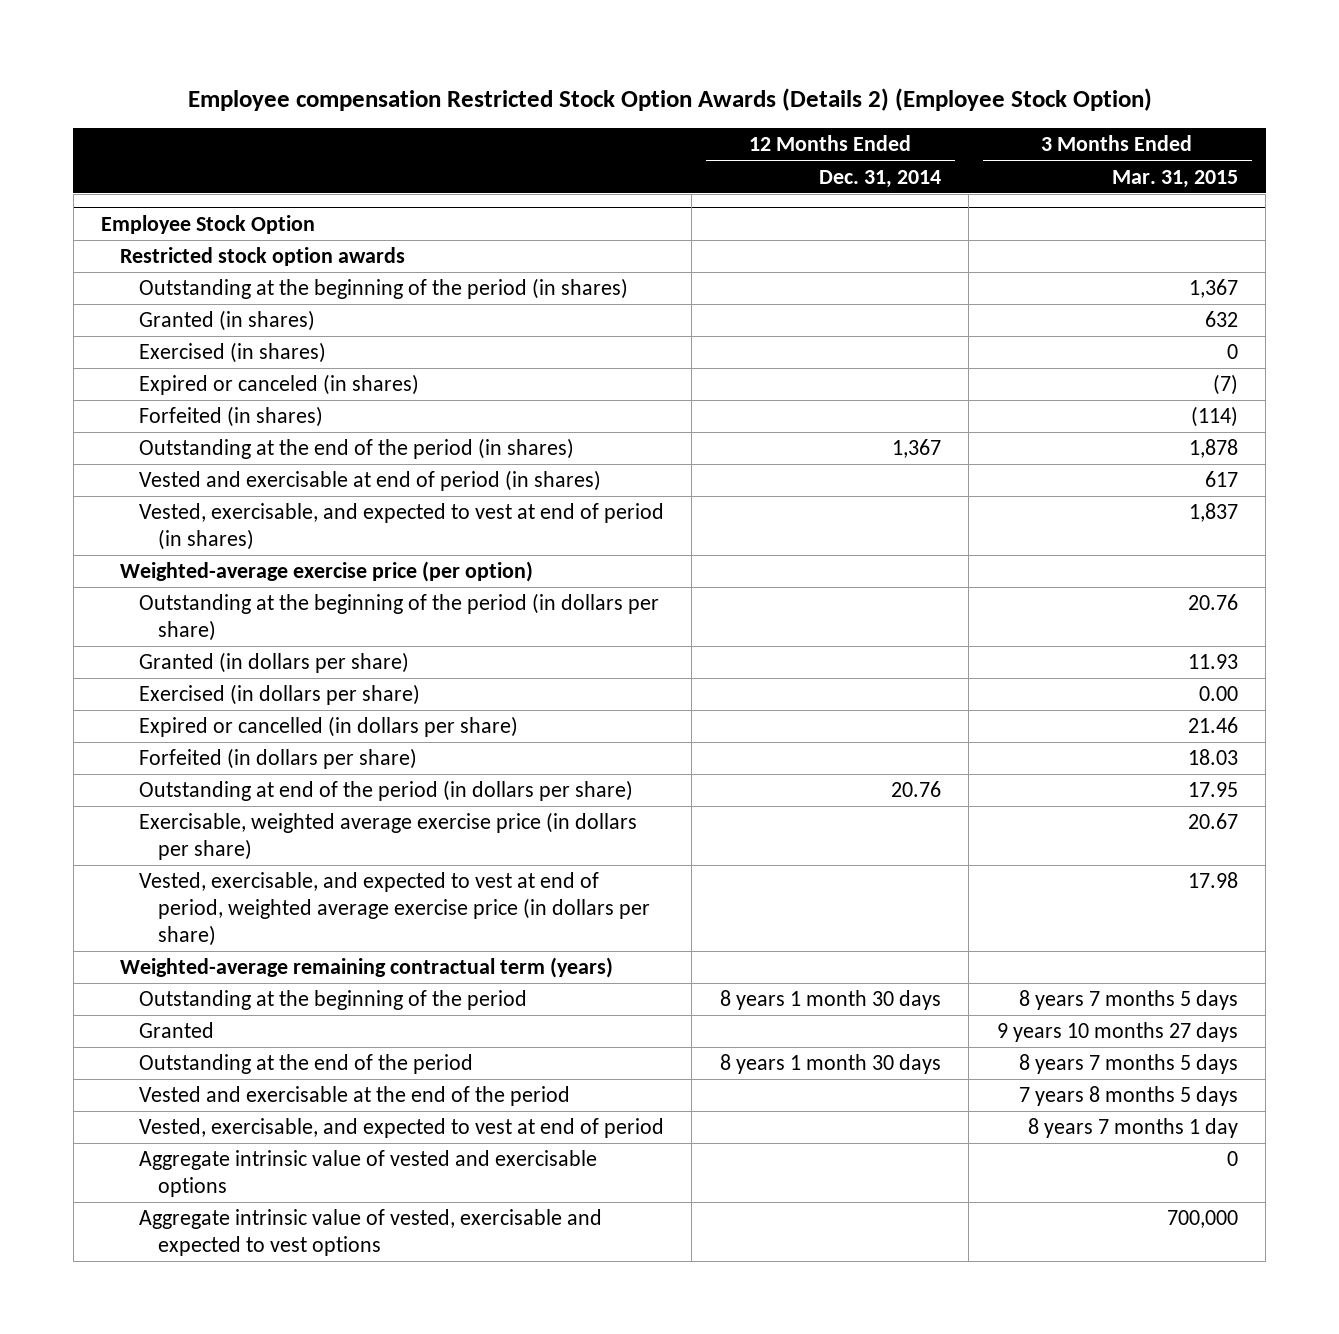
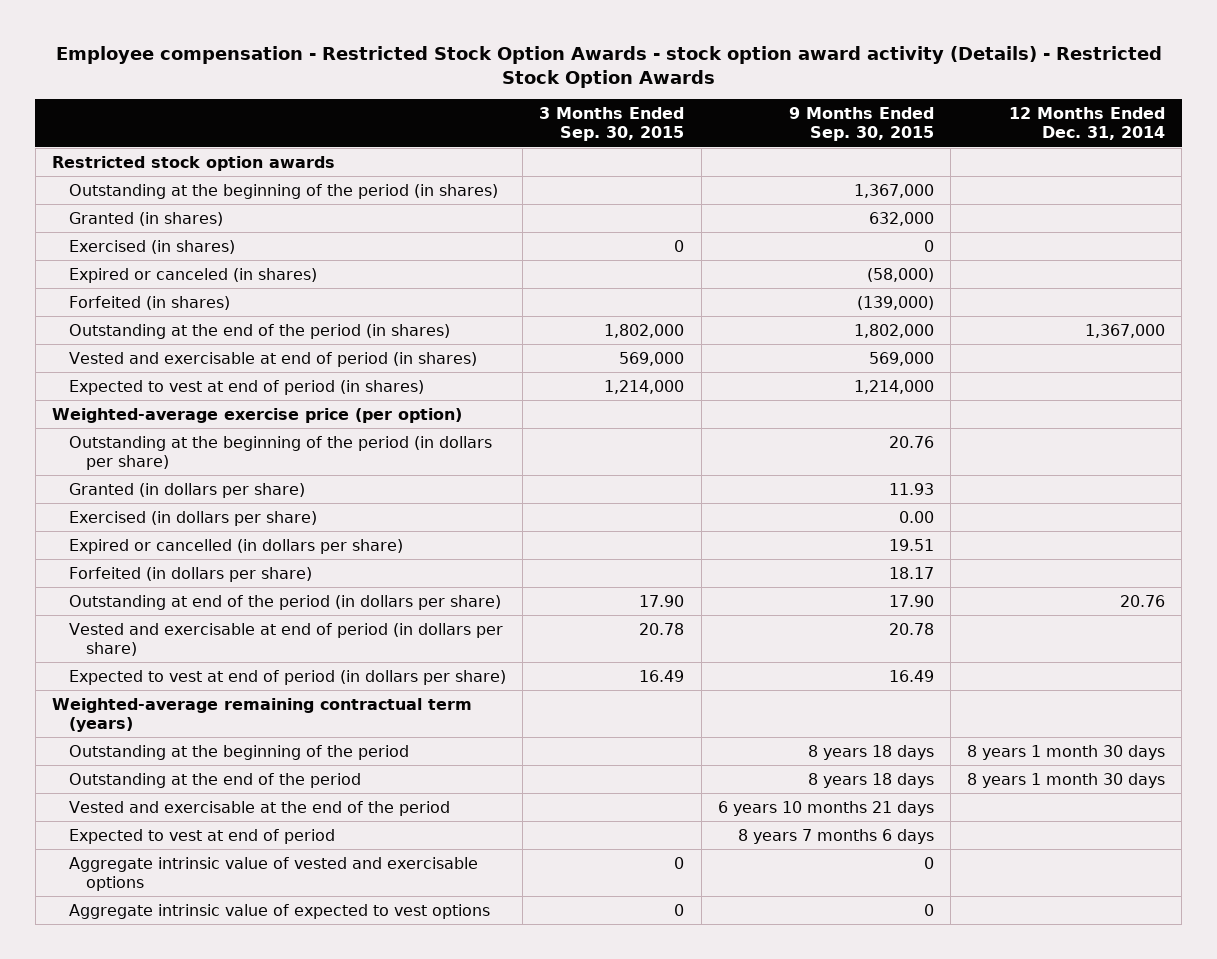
- Employee compensation Restricted Stock Option Awards (Details 2) (Employee Stock Option)
+ Employee compensation - Restricted Stock Option Awards - stock option award activity (Details) - Restricted Stock Option Awards
- | 12 Months Ended Dec. 31, 2014 | 3 Months Ended Mar. 31, 2015
+ | 3 Months Ended Sep. 30, 2015 | 9 Months Ended Sep. 30, 2015 | 12 Months Ended Dec. 31, 2014
- Employee Stock Option
- Outstanding at the end of the period (in shares) | 1,367 | 1,878
+ Outstanding at the end of the period (in shares) | 1,802,000 | 1,802,000 | 1,367,000
- Vested, exercisable, and expected to vest at end of period (in shares) | | 1,837
+ Expected to vest at end of period (in shares) | 1,214,000 | 1,214,000 |
- Exercisable, weighted average exercise price (in dollars per share) | | 20.67
- Vested, exercisable, and expected to vest at end of period, weighted average exercise price (in dollars per share) | | 17.98
+ Vested and exercisable at end of period (in dollars per share) | 20.78 | 20.78 |
+ Expected to vest at end of period (in dollars per share) | 16.49 | 16.49 |
- Granted | | 9 years 10 months 27 days
- Vested, exercisable, and expected to vest at end of period | | 8 years 7 months 1 day
+ Expected to vest at end of period | | 8 years 7 months 6 days |
- Aggregate intrinsic value of vested, exercisable and expected to vest options | | 700,000
+ Aggregate intrinsic value of expected to vest options | 0 | 0 |

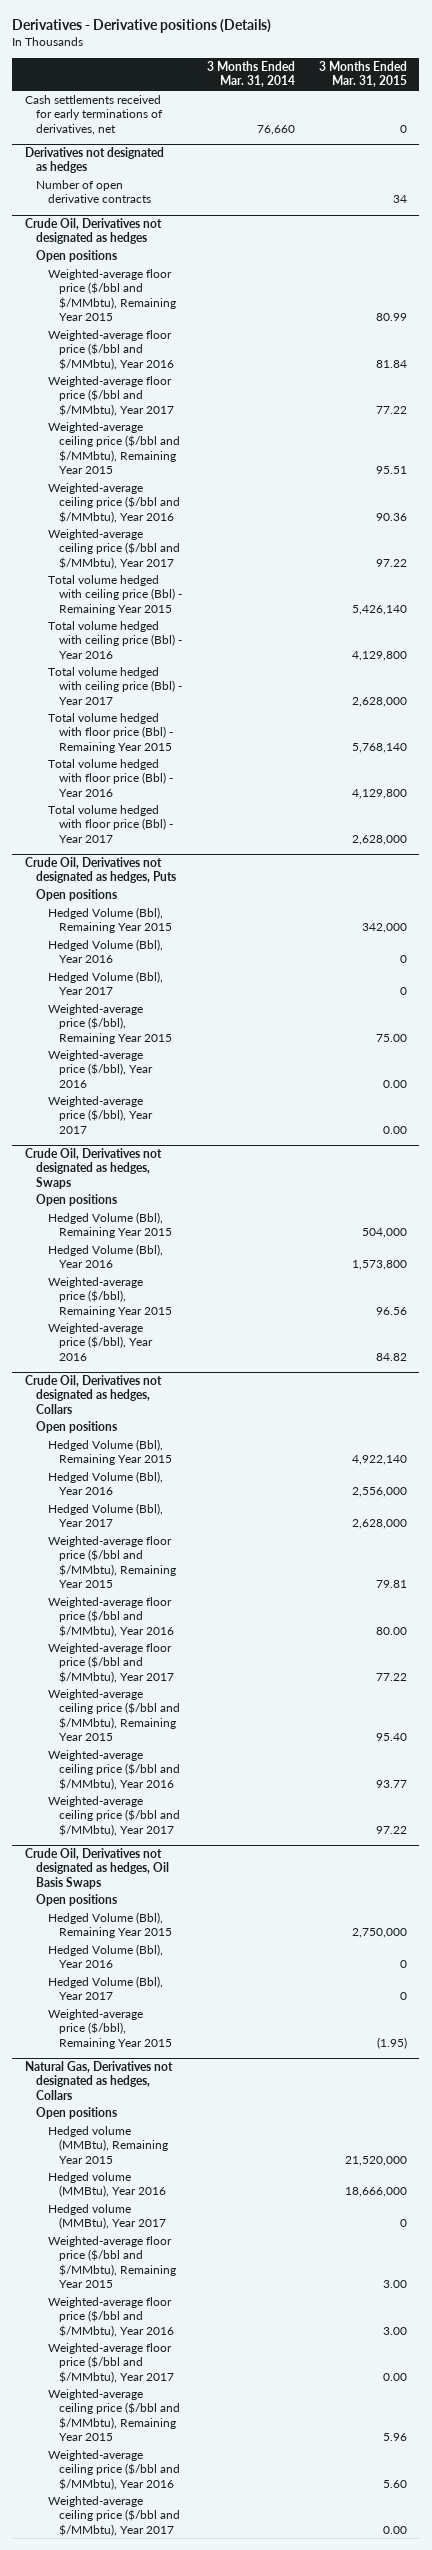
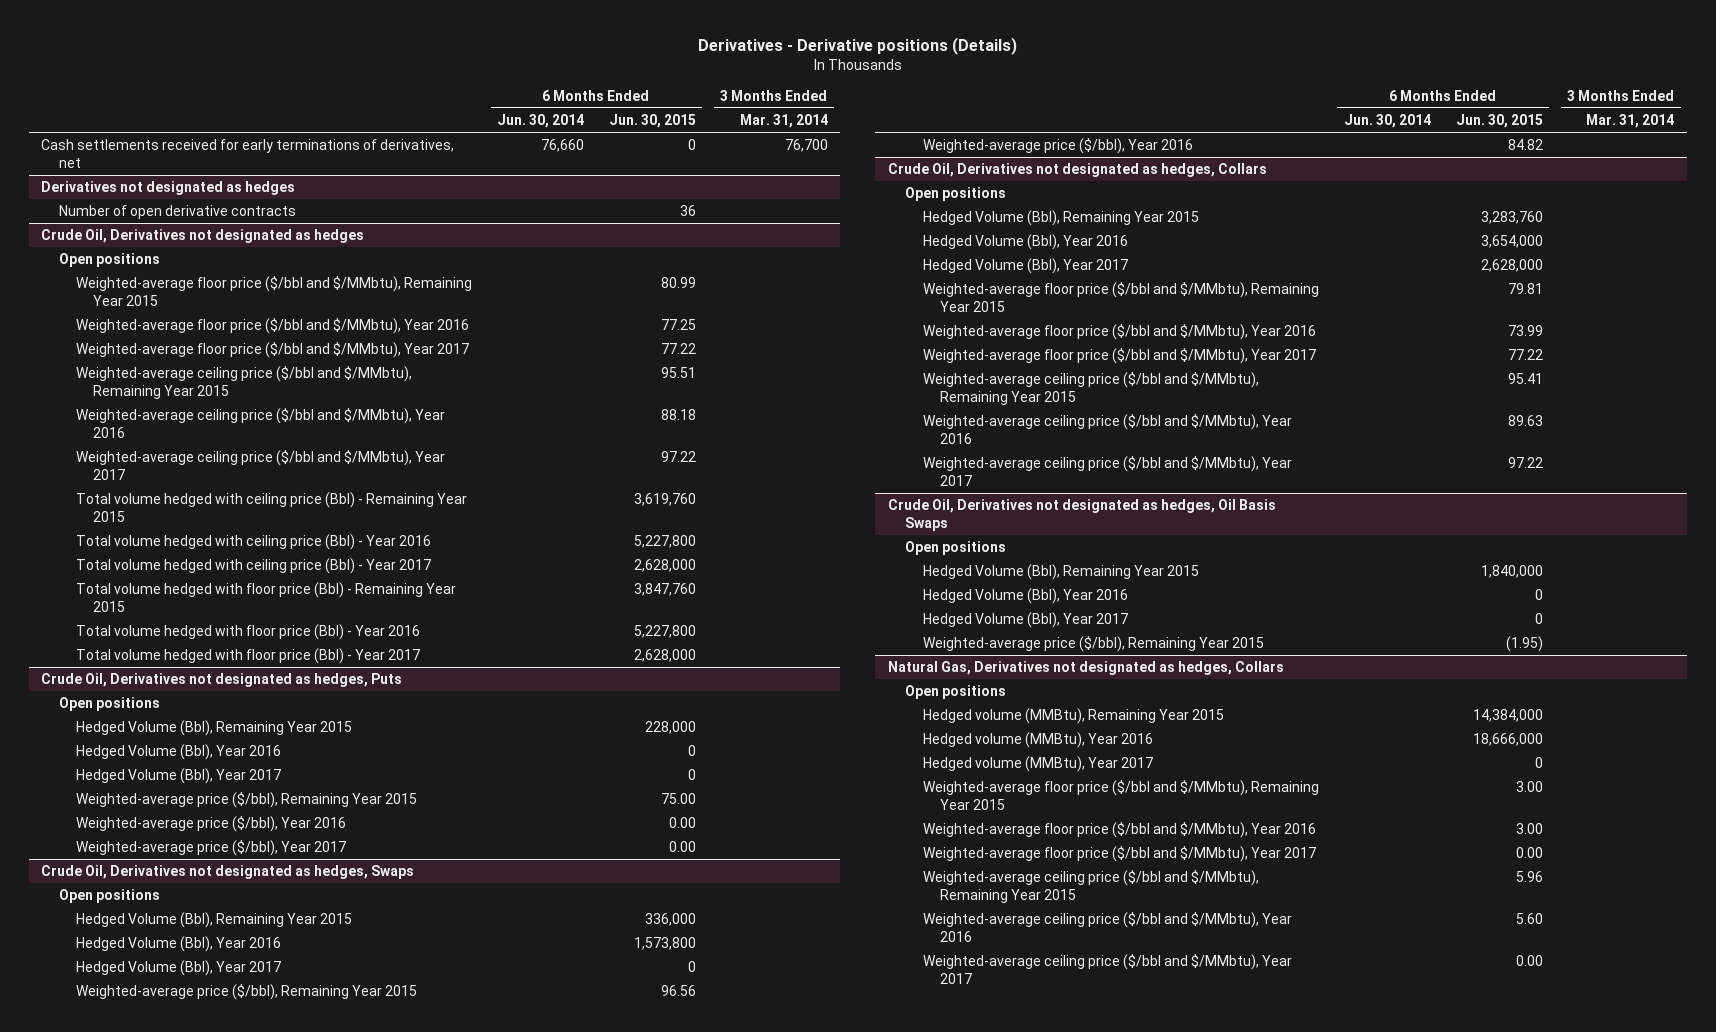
- | 3 Months Ended Mar. 31, 2014 | 3 Months Ended Mar. 31, 2015
+ | 6 Months Ended Jun. 30, 2014 | 6 Months Ended Jun. 30, 2015 | 3 Months Ended Mar. 31, 2014
- Cash settlements received for early terminations of derivatives, net | 76,660 | 0
+ Cash settlements received for early terminations of derivatives, net | 76,660 | 0 | 76,700
@ Crude Oil, Derivatives not designated as hedges, Swaps
+ Hedged Volume (Bbl), Year 2017 | | 0 |

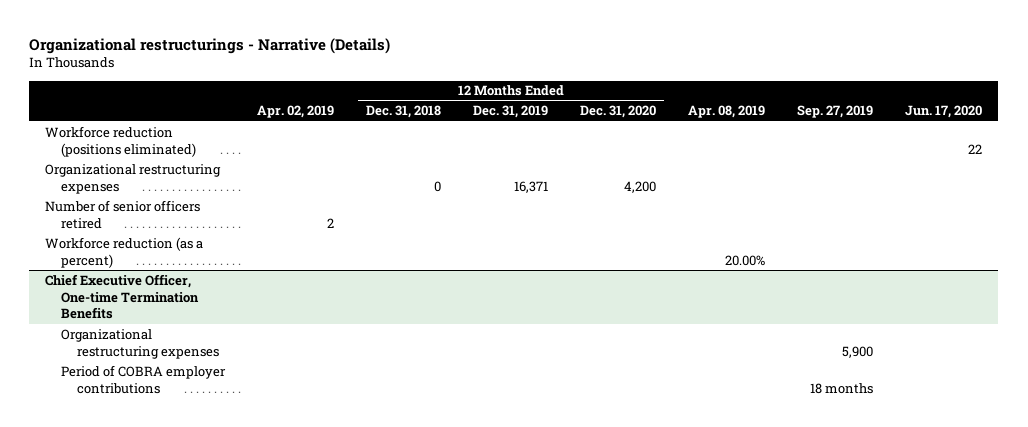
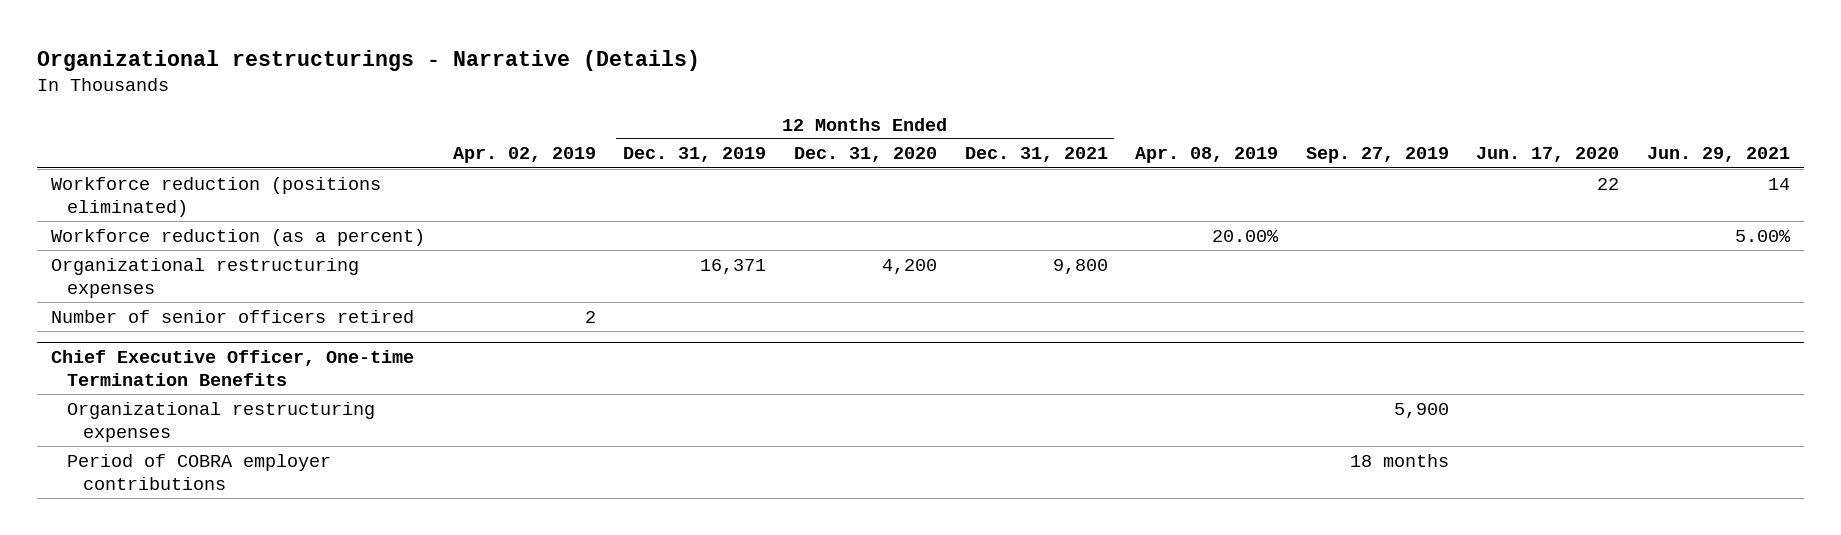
- | Apr. 02, 2019 | 12 Months Ended Dec. 31, 2018 | 12 Months Ended Dec. 31, 2019 | 12 Months Ended Dec. 31, 2020 | Apr. 08, 2019 | Sep. 27, 2019 | Jun. 17, 2020
+ | Apr. 02, 2019 | 12 Months Ended Dec. 31, 2019 | 12 Months Ended Dec. 31, 2020 | 12 Months Ended Dec. 31, 2021 | Apr. 08, 2019 | Sep. 27, 2019 | Jun. 17, 2020 | Jun. 29, 2021
moved up: Workforce reduction (as a percent) | | | | | 20.00% | | | 5.00%

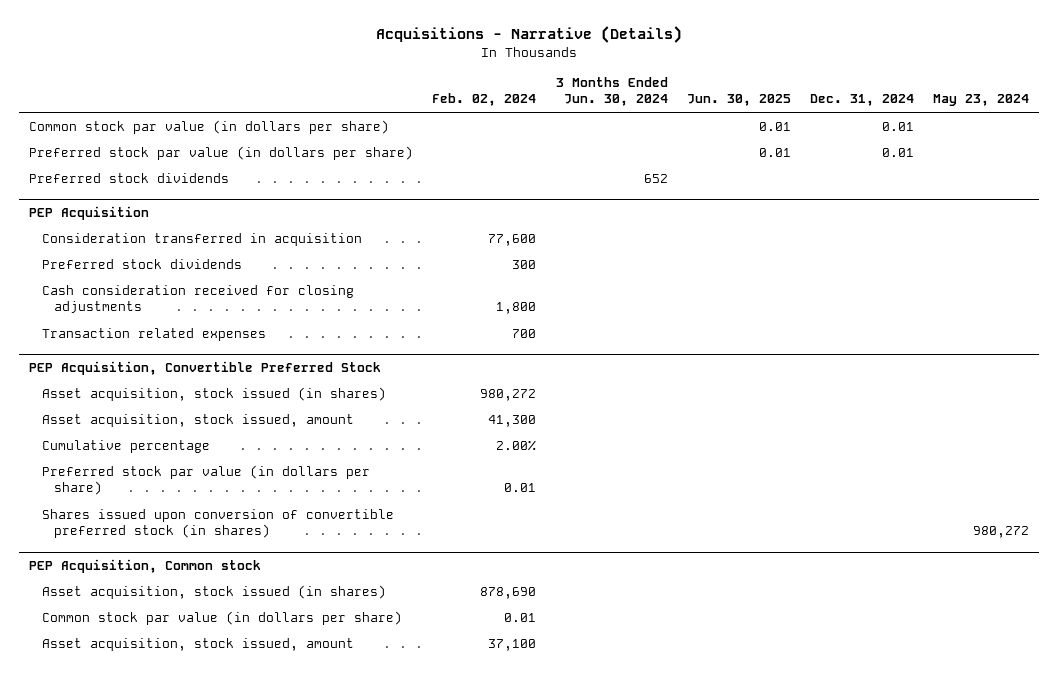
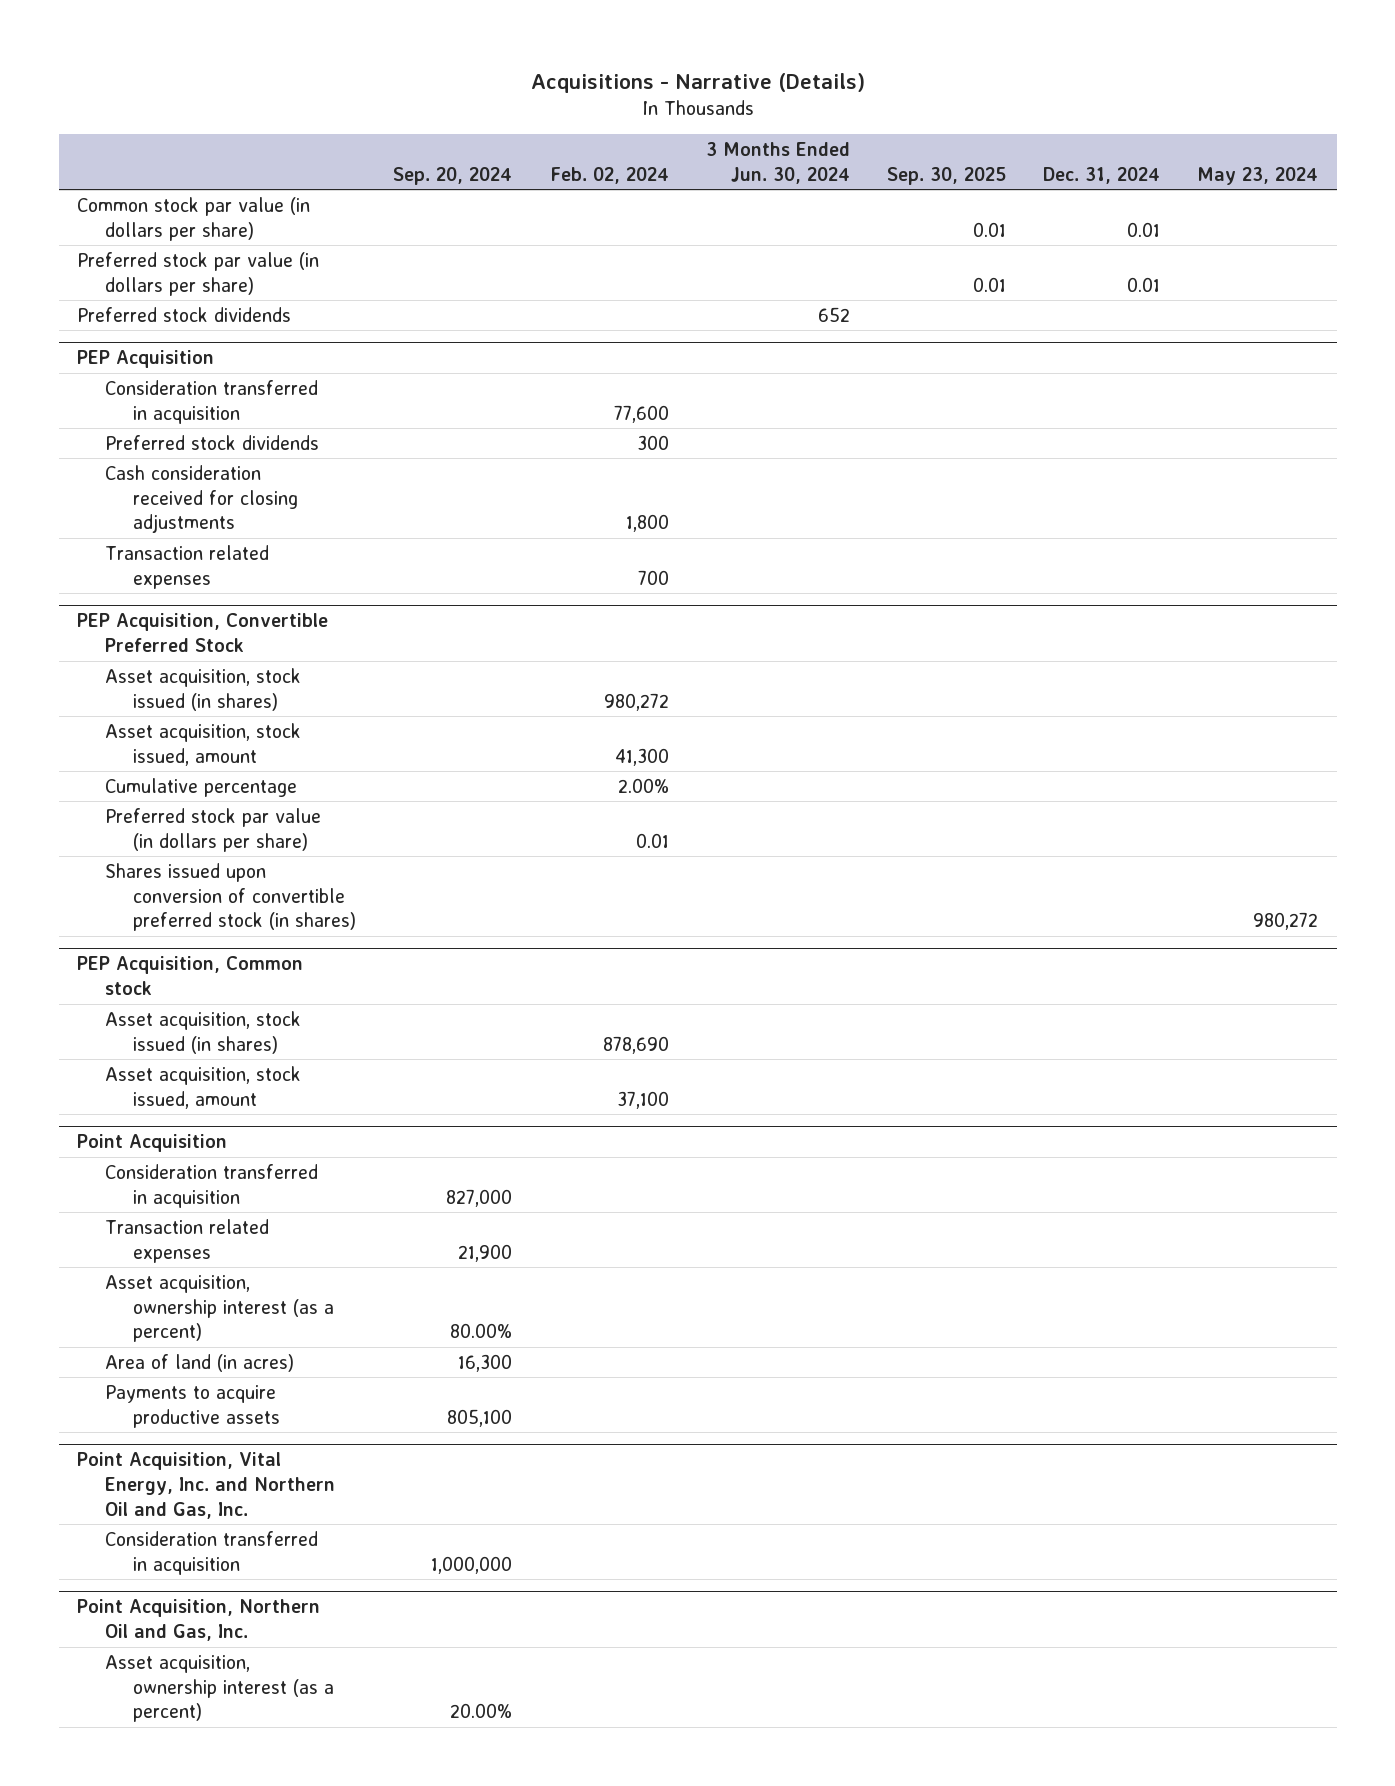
- | Feb. 02, 2024 | 3 Months Ended Jun. 30, 2024 | Jun. 30, 2025 | Dec. 31, 2024 | May 23, 2024
+ | Sep. 20, 2024 | Feb. 02, 2024 | 3 Months Ended Jun. 30, 2024 | Sep. 30, 2025 | Dec. 31, 2024 | May 23, 2024
@ PEP Acquisition, Common stock
- Common stock par value (in dollars per share) | 0.01 | | | |
+ Point Acquisition
+ Consideration transferred in acquisition | 827,000 | | | | |
+ Transaction related expenses | 21,900 | | | | |
+ Asset acquisition, ownership interest (as a percent) | 80.00% | | | | |
+ Area of land (in acres) | 16,300 | | | | |
+ Payments to acquire productive assets | 805,100 | | | | |
+ Point Acquisition, Vital Energy, Inc. and Northern Oil and Gas, Inc.
+ Consideration transferred in acquisition | 1,000,000 | | | | |
+ Point Acquisition, Northern Oil and Gas, Inc.
+ Asset acquisition, ownership interest (as a percent) | 20.00% | | | | |

